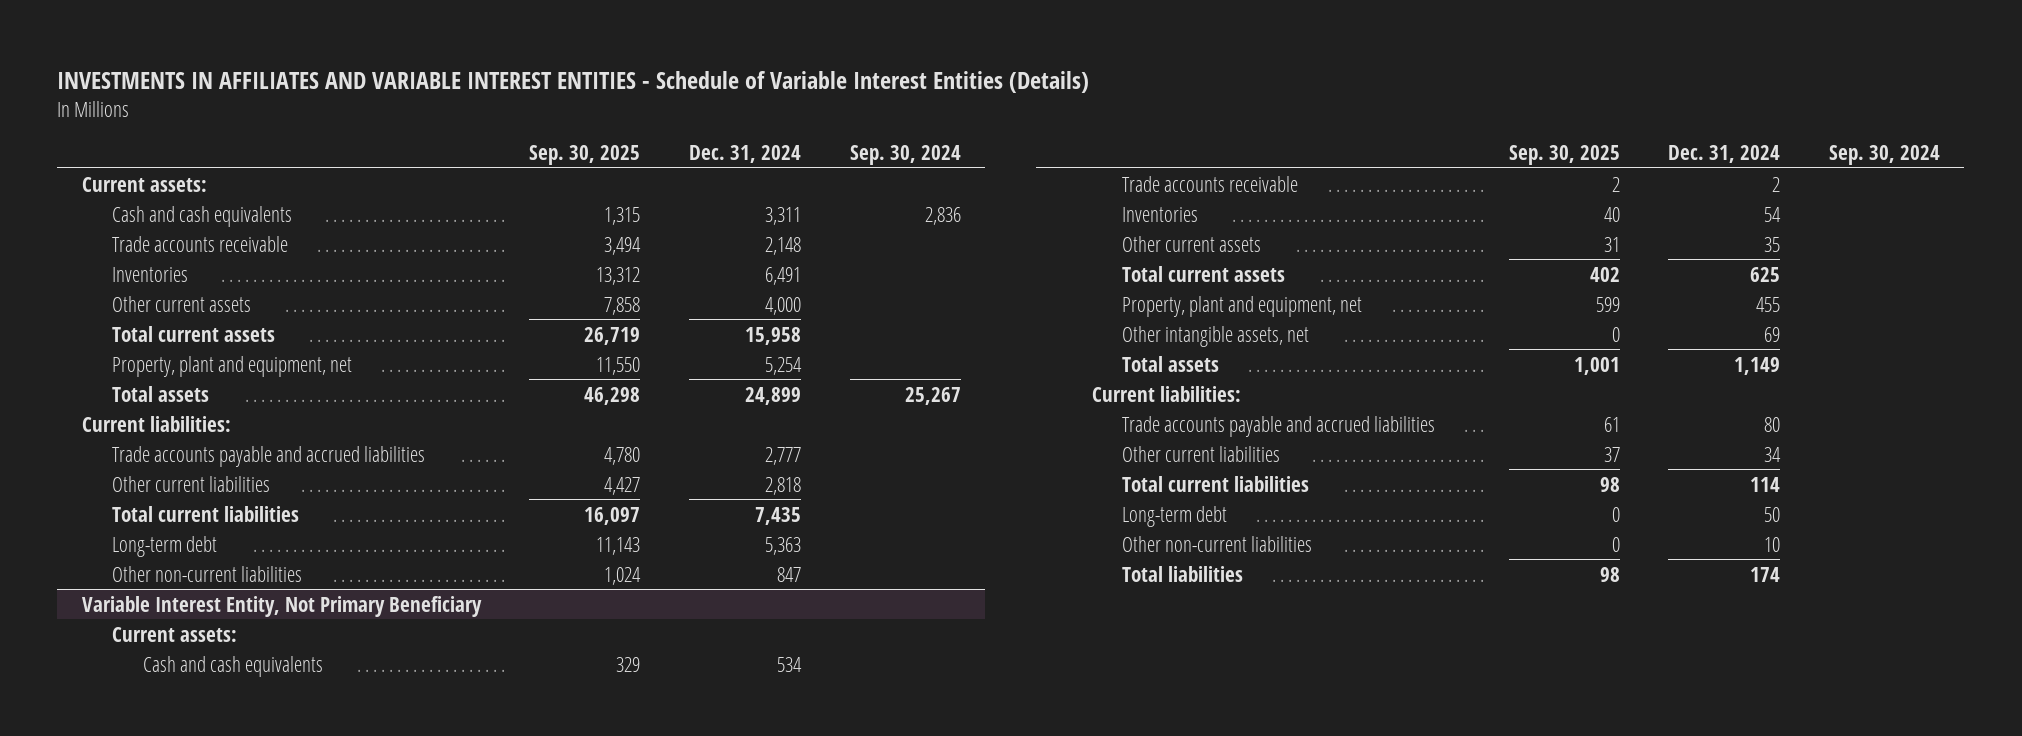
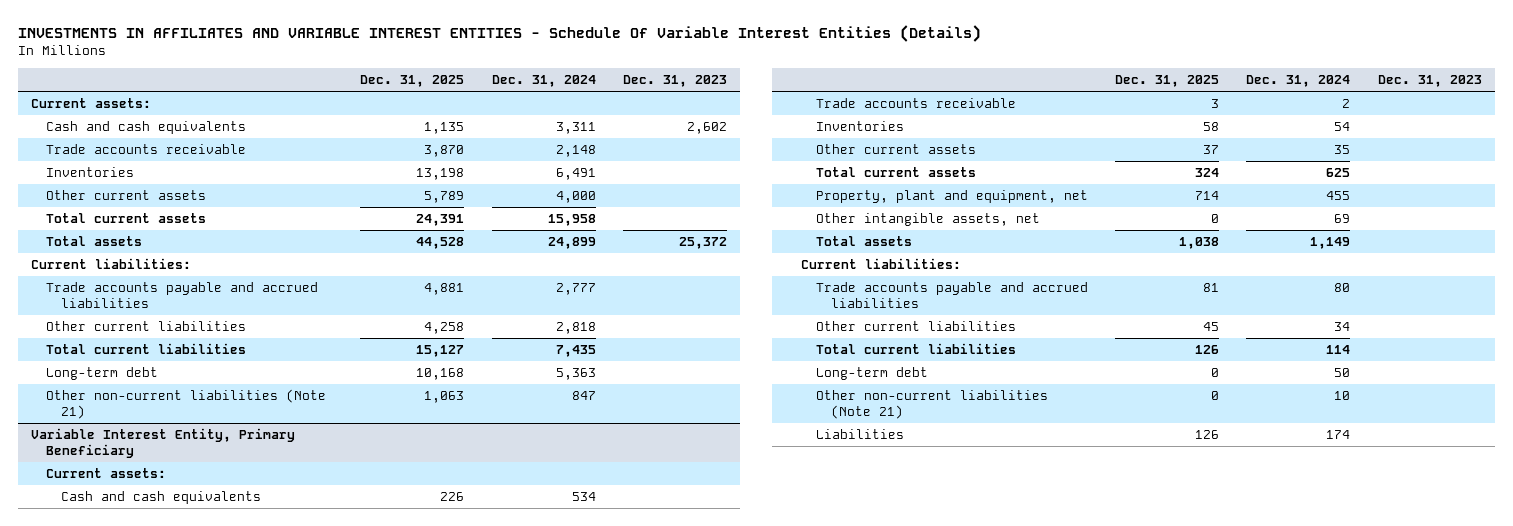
- INVESTMENTS IN AFFILIATES AND VARIABLE INTEREST ENTITIES - Schedule of Variable Interest Entities (Details)
+ INVESTMENTS IN AFFILIATES AND VARIABLE INTEREST ENTITIES - Schedule Of Variable Interest Entities (Details)
- | Sep. 30, 2025 | Dec. 31, 2024 | Sep. 30, 2024
+ | Dec. 31, 2025 | Dec. 31, 2024 | Dec. 31, 2023
- Property, plant and equipment, net | 11,550 | 5,254 |
- Other non-current liabilities | 1,024 | 847 |
- Variable Interest Entity, Not Primary Beneficiary
+ Other non-current liabilities (Note 21) | 1,063 | 847 |
+ Variable Interest Entity, Primary Beneficiary
- Other non-current liabilities | 0 | 10 |
- Total liabilities | 98 | 174 |
+ Other non-current liabilities (Note 21) | 0 | 10 |
+ Liabilities | 126 | 174 |

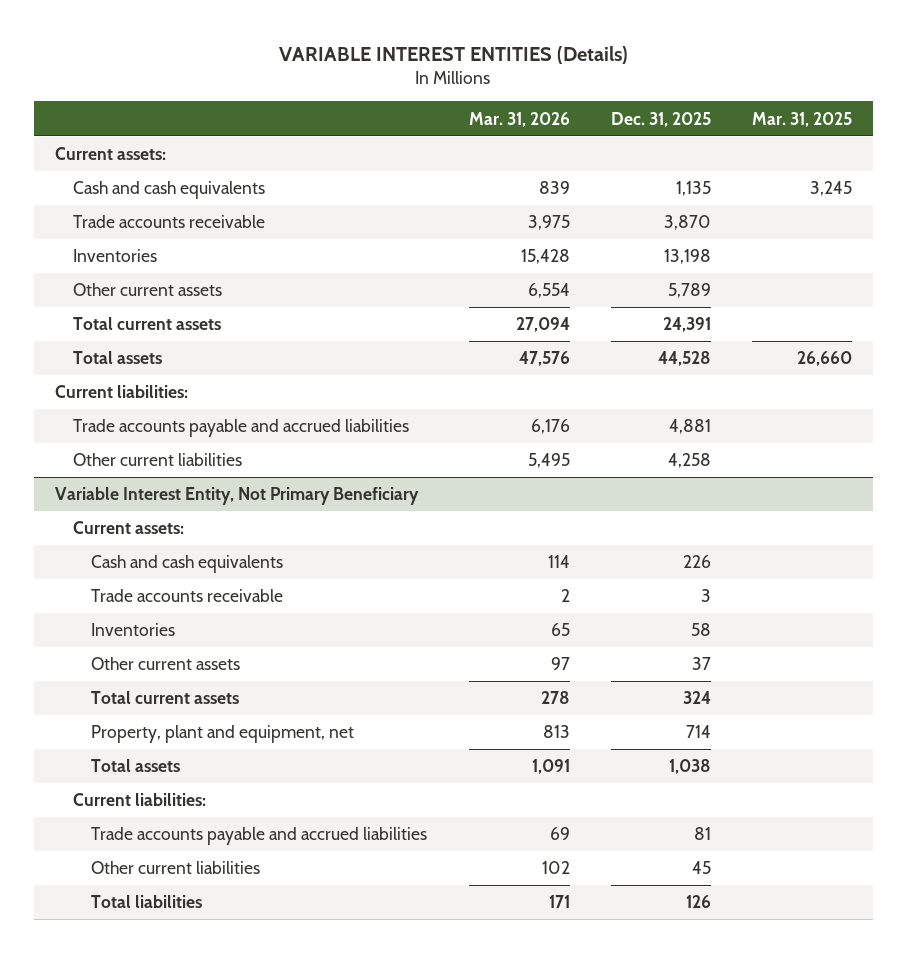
- INVESTMENTS IN AFFILIATES AND VARIABLE INTEREST ENTITIES - Schedule Of Variable Interest Entities (Details)
+ VARIABLE INTEREST ENTITIES (Details)
- | Dec. 31, 2025 | Dec. 31, 2024 | Dec. 31, 2023
+ | Mar. 31, 2026 | Dec. 31, 2025 | Mar. 31, 2025
- Total current liabilities | 15,127 | 7,435 |
- Long-term debt | 10,168 | 5,363 |
- Other non-current liabilities (Note 21) | 1,063 | 847 |
- Variable Interest Entity, Primary Beneficiary
+ Variable Interest Entity, Not Primary Beneficiary
- Other intangible assets, net | 0 | 69 |
- Total current liabilities | 126 | 114 |
- Long-term debt | 0 | 50 |
- Other non-current liabilities (Note 21) | 0 | 10 |
- Liabilities | 126 | 174 |
+ Total liabilities | 171 | 126 |

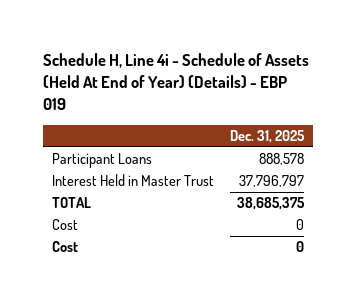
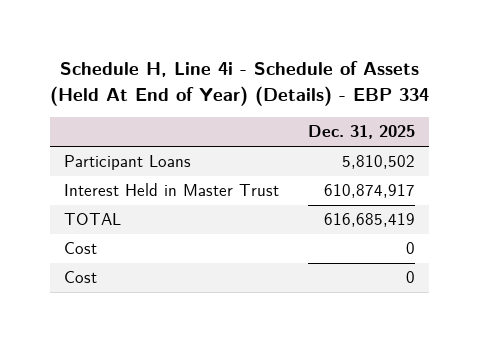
- Schedule H, Line 4i - Schedule of Assets (Held At End of Year) (Details) - EBP 019
+ Schedule H, Line 4i - Schedule of Assets (Held At End of Year) (Details) - EBP 334
- Participant Loans | 888,578
- Interest Held in Master Trust | 37,796,797
- TOTAL | 38,685,375
+ Participant Loans | 5,810,502
+ Interest Held in Master Trust | 610,874,917
+ TOTAL | 616,685,419

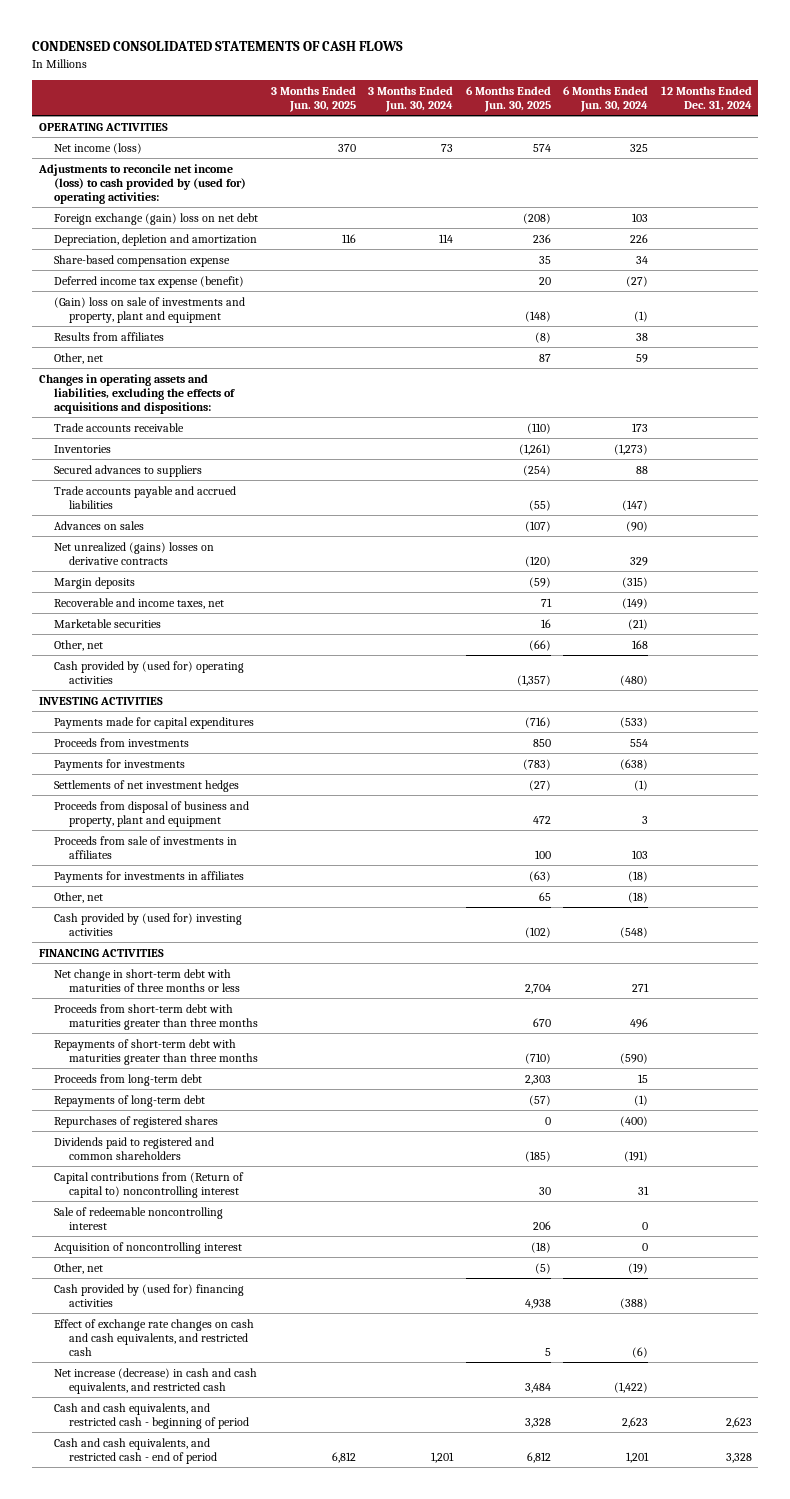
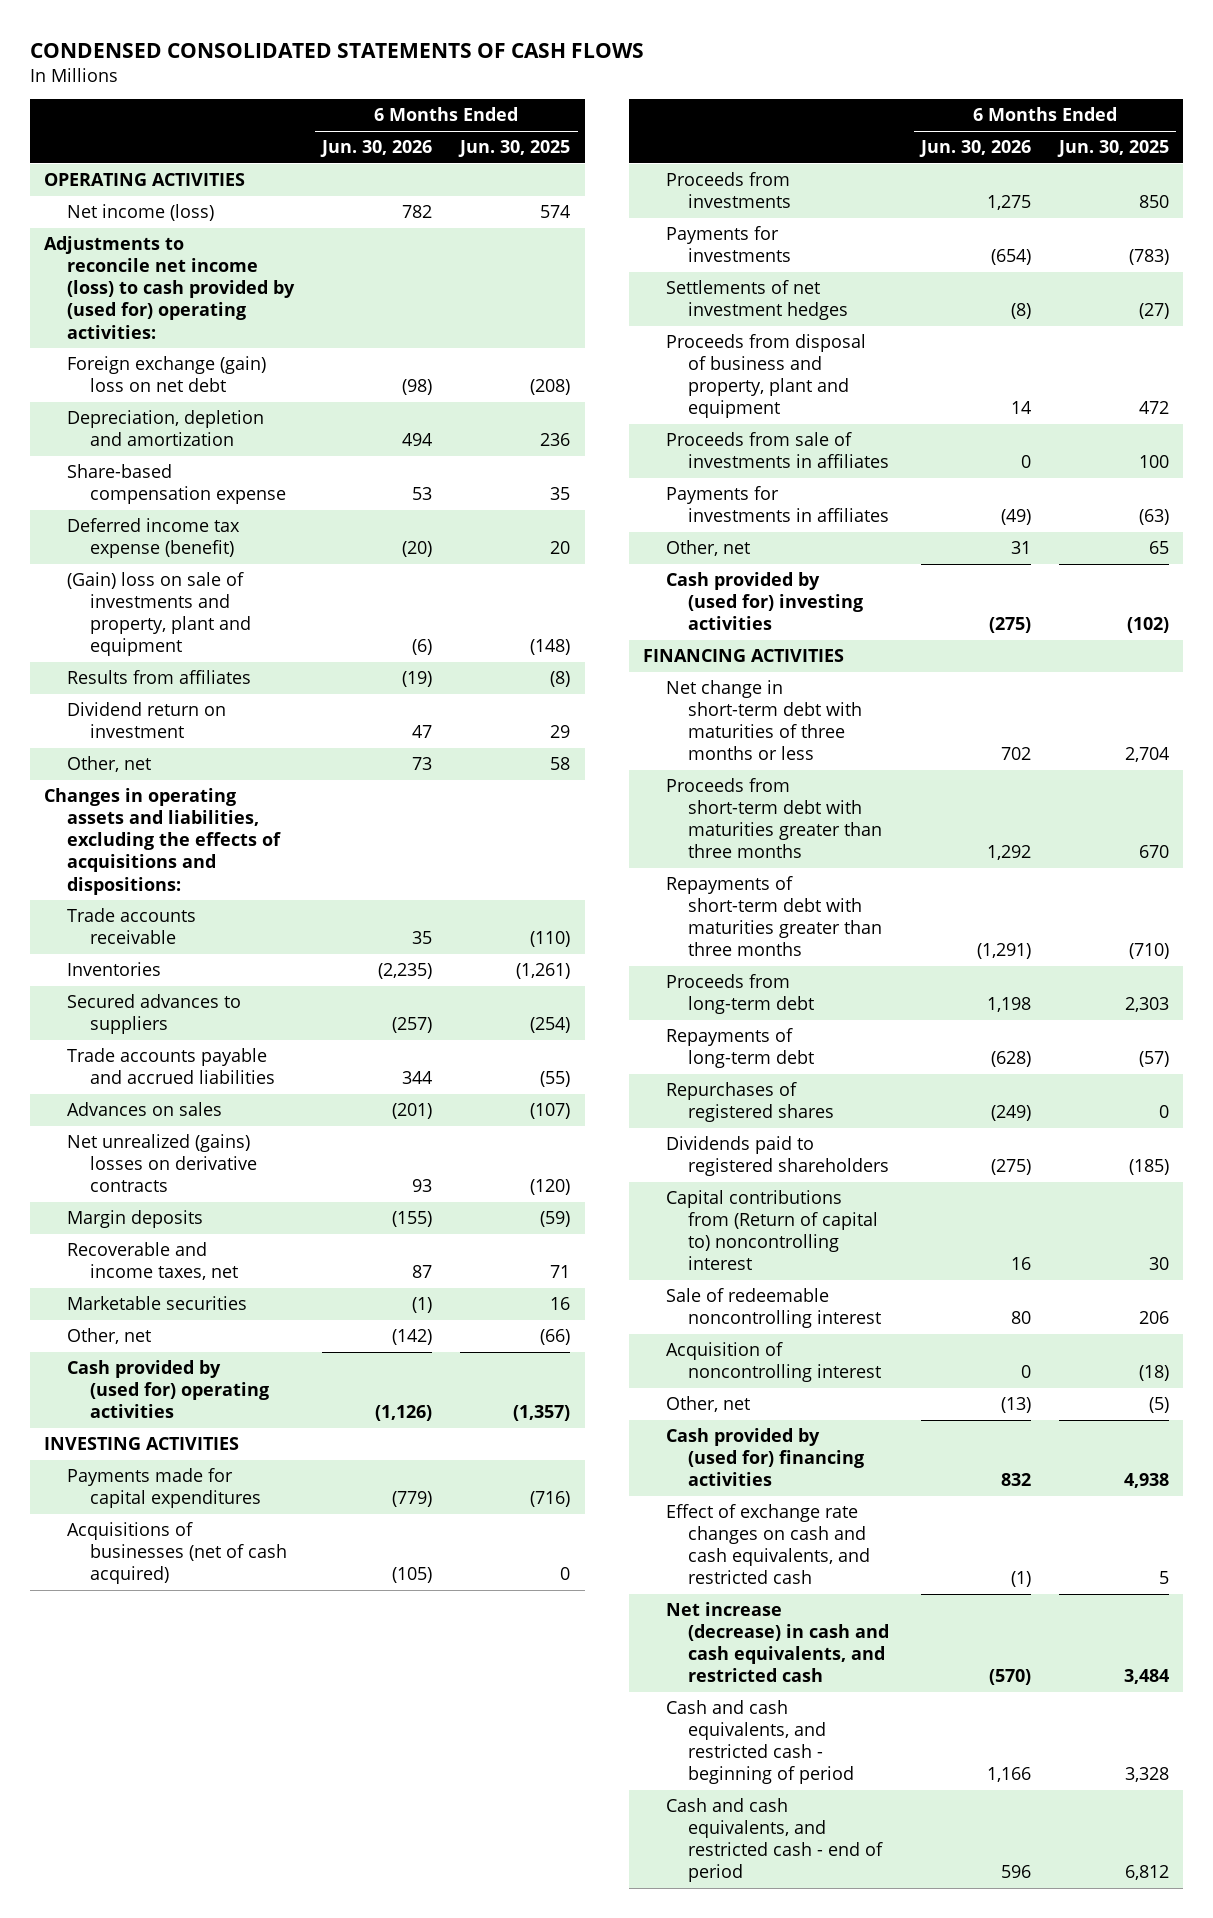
- | 3 Months Ended Jun. 30, 2025 | 3 Months Ended Jun. 30, 2024 | 6 Months Ended Jun. 30, 2025 | 6 Months Ended Jun. 30, 2024 | 12 Months Ended Dec. 31, 2024
+ | 6 Months Ended Jun. 30, 2026 | 6 Months Ended Jun. 30, 2025
- Other, net | | | 87 | 59 |
+ Dividend return on investment | 47 | 29
+ Other, net | 73 | 58
+ Acquisitions of businesses (net of cash acquired) | (105) | 0
- Dividends paid to registered and common shareholders | | | (185) | (191) |
+ Dividends paid to registered shareholders | (275) | (185)

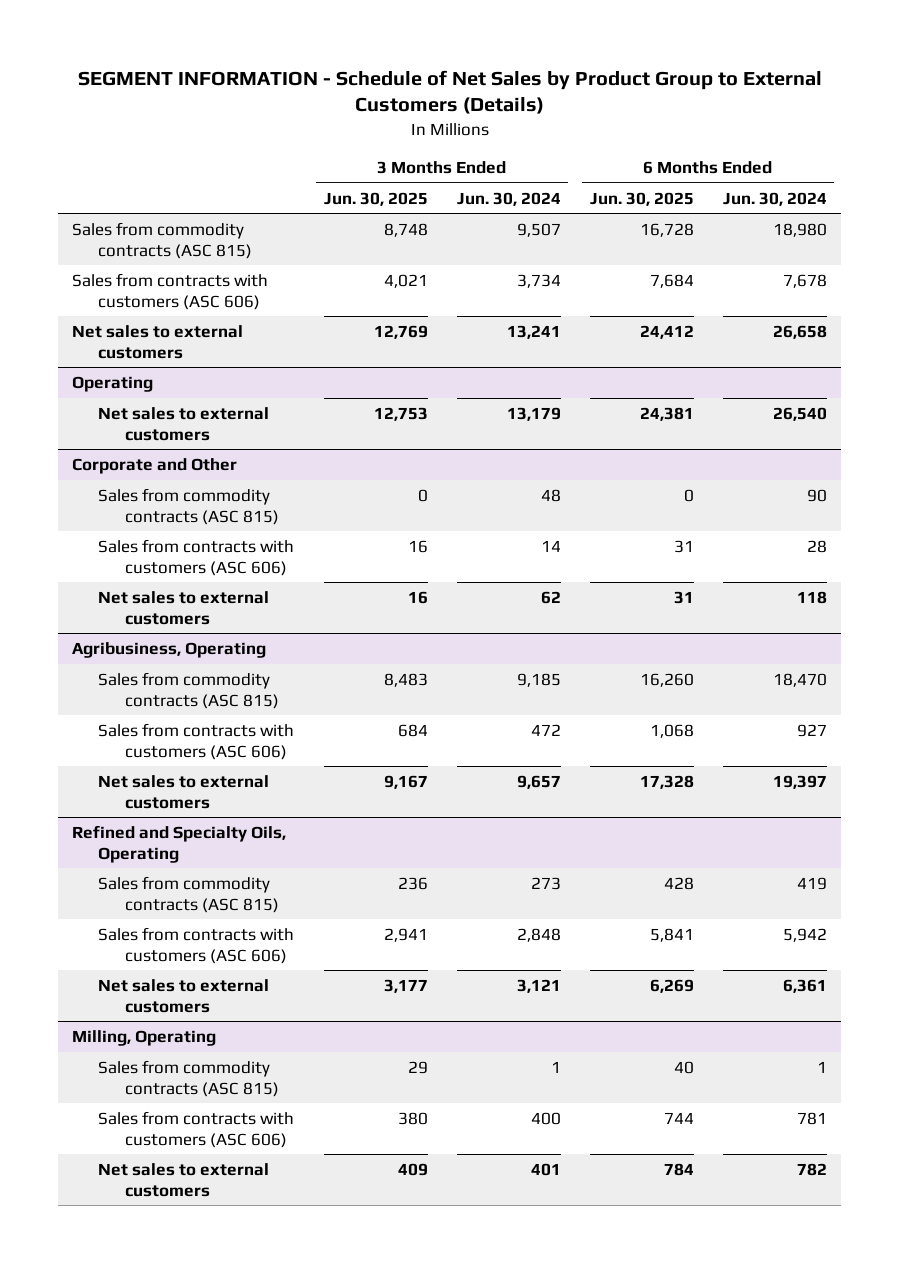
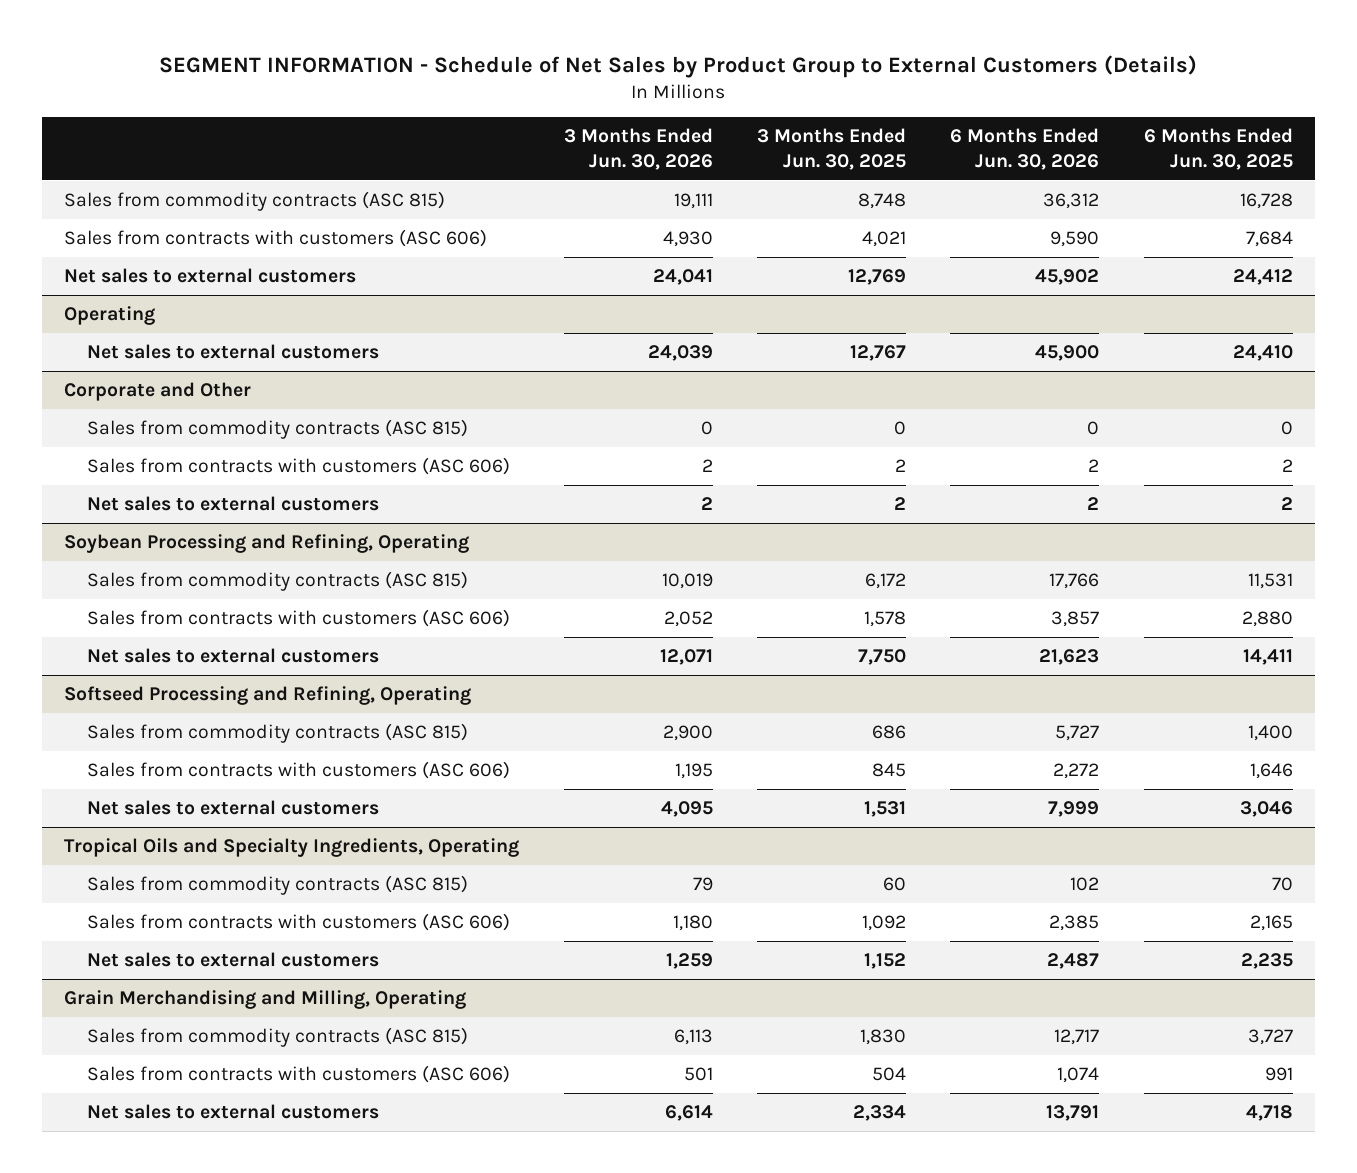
- | 3 Months Ended Jun. 30, 2025 | 3 Months Ended Jun. 30, 2024 | 6 Months Ended Jun. 30, 2025 | 6 Months Ended Jun. 30, 2024
+ | 3 Months Ended Jun. 30, 2026 | 3 Months Ended Jun. 30, 2025 | 6 Months Ended Jun. 30, 2026 | 6 Months Ended Jun. 30, 2025
@ Operating
- Net sales to external customers | 12,753 | 13,179 | 24,381 | 26,540
+ Net sales to external customers | 24,039 | 12,767 | 45,900 | 24,410
@ Corporate and Other
- Sales from contracts with customers (ASC 606) | 16 | 14 | 31 | 28
- Net sales to external customers | 16 | 62 | 31 | 118
- Agribusiness, Operating
- Sales from commodity contracts (ASC 815) | 8,483 | 9,185 | 16,260 | 18,470
- Sales from contracts with customers (ASC 606) | 684 | 472 | 1,068 | 927
- Net sales to external customers | 9,167 | 9,657 | 17,328 | 19,397
- Refined and Specialty Oils, Operating
- Sales from commodity contracts (ASC 815) | 236 | 273 | 428 | 419
- Sales from contracts with customers (ASC 606) | 2,941 | 2,848 | 5,841 | 5,942
- Net sales to external customers | 3,177 | 3,121 | 6,269 | 6,361
- Milling, Operating
- Sales from commodity contracts (ASC 815) | 29 | 1 | 40 | 1
- Sales from contracts with customers (ASC 606) | 380 | 400 | 744 | 781
- Net sales to external customers | 409 | 401 | 784 | 782
@ Corporate and Other
+ Sales from contracts with customers (ASC 606) | 2 | 2 | 2 | 2
+ Net sales to external customers | 2 | 2 | 2 | 2
+ Soybean Processing and Refining, Operating
+ Sales from commodity contracts (ASC 815) | 10,019 | 6,172 | 17,766 | 11,531
+ Sales from contracts with customers (ASC 606) | 2,052 | 1,578 | 3,857 | 2,880
+ Net sales to external customers | 12,071 | 7,750 | 21,623 | 14,411
+ Softseed Processing and Refining, Operating
+ Sales from commodity contracts (ASC 815) | 2,900 | 686 | 5,727 | 1,400
+ Sales from contracts with customers (ASC 606) | 1,195 | 845 | 2,272 | 1,646
+ Net sales to external customers | 4,095 | 1,531 | 7,999 | 3,046
+ Tropical Oils and Specialty Ingredients, Operating
+ Sales from commodity contracts (ASC 815) | 79 | 60 | 102 | 70
+ Sales from contracts with customers (ASC 606) | 1,180 | 1,092 | 2,385 | 2,165
+ Net sales to external customers | 1,259 | 1,152 | 2,487 | 2,235
+ Grain Merchandising and Milling, Operating
+ Sales from commodity contracts (ASC 815) | 6,113 | 1,830 | 12,717 | 3,727
+ Sales from contracts with customers (ASC 606) | 501 | 504 | 1,074 | 991
+ Net sales to external customers | 6,614 | 2,334 | 13,791 | 4,718

